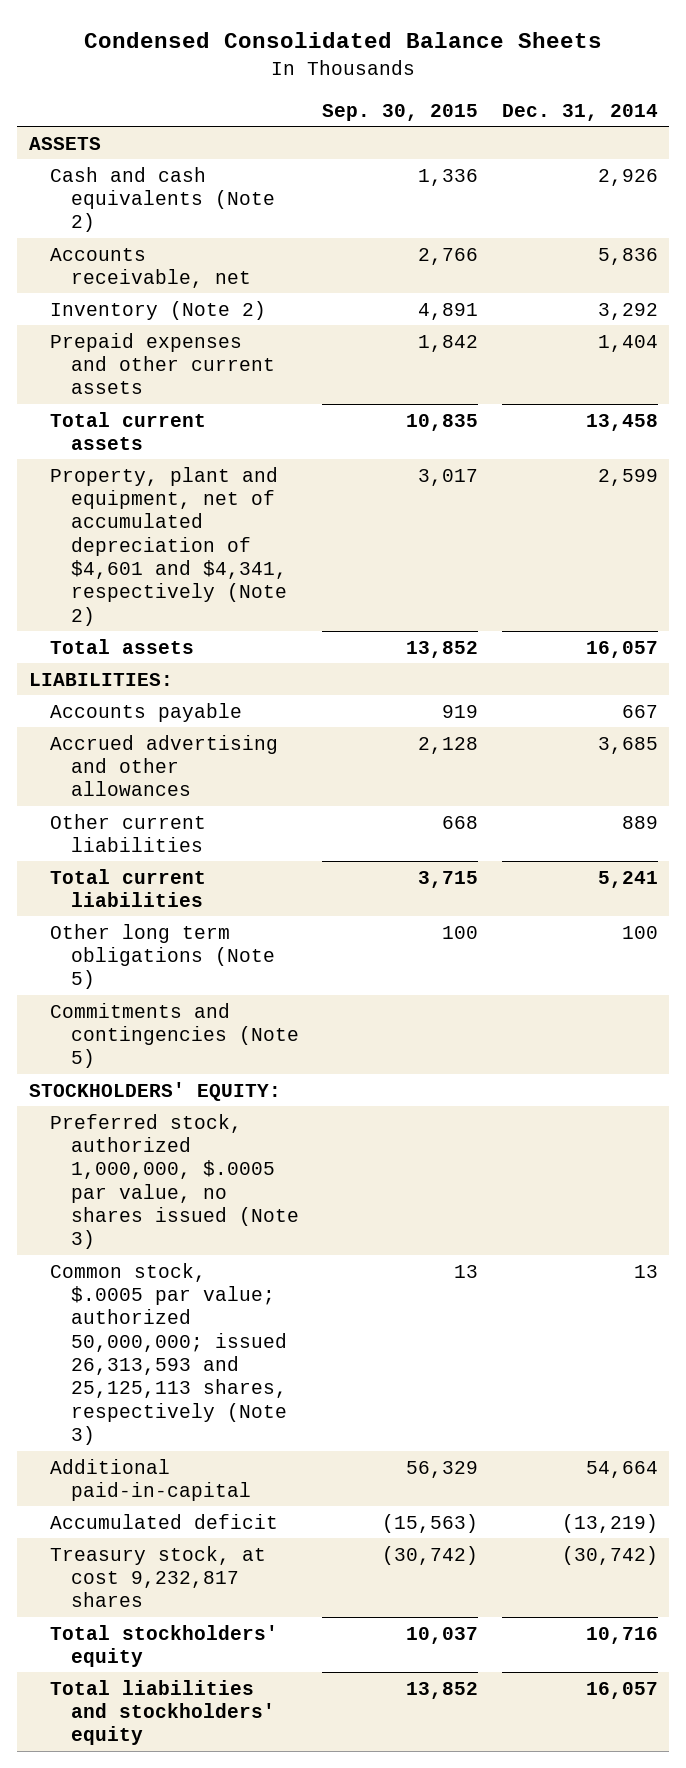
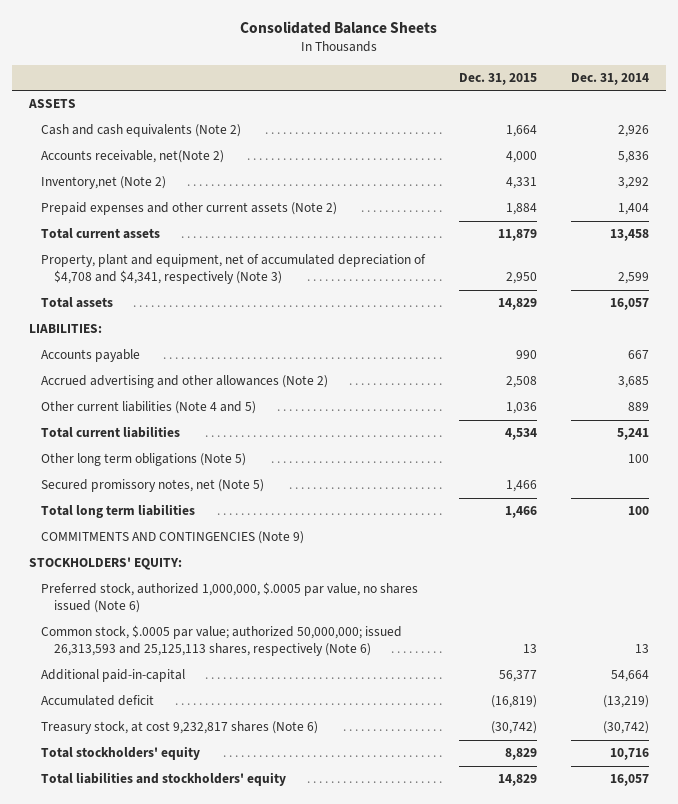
- Condensed Consolidated Balance Sheets
+ Consolidated Balance Sheets
- | Sep. 30, 2015 | Dec. 31, 2014
+ | Dec. 31, 2015 | Dec. 31, 2014
- Accounts receivable, net | 2,766 | 5,836
- Inventory (Note 2) | 4,891 | 3,292
- Prepaid expenses and other current assets | 1,842 | 1,404
+ Accounts receivable, net(Note 2) | 4,000 | 5,836
+ Inventory,net (Note 2) | 4,331 | 3,292
+ Prepaid expenses and other current assets (Note 2) | 1,884 | 1,404
- Property, plant and equipment, net of accumulated depreciation of $4,601 and $4,341, respectively (Note 2) | 3,017 | 2,599
+ Property, plant and equipment, net of accumulated depreciation of $4,708 and $4,341, respectively (Note 3) | 2,950 | 2,599
- Accrued advertising and other allowances | 2,128 | 3,685
- Other current liabilities | 668 | 889
+ Accrued advertising and other allowances (Note 2) | 2,508 | 3,685
+ Other current liabilities (Note 4 and 5) | 1,036 | 889
- Commitments and contingencies (Note 5)
+ Secured promissory notes, net (Note 5) | 1,466 |
+ Total long term liabilities | 1,466 | 100
+ COMMITMENTS AND CONTINGENCIES (Note 9)
- Preferred stock, authorized 1,000,000, $.0005 par value, no shares issued (Note 3)
- Common stock, $.0005 par value; authorized 50,000,000; issued 26,313,593 and 25,125,113 shares, respectively (Note 3) | 13 | 13
+ Preferred stock, authorized 1,000,000, $.0005 par value, no shares issued (Note 6)
+ Common stock, $.0005 par value; authorized 50,000,000; issued 26,313,593 and 25,125,113 shares, respectively (Note 6) | 13 | 13
- Treasury stock, at cost 9,232,817 shares | (30,742) | (30,742)
+ Treasury stock, at cost 9,232,817 shares (Note 6) | (30,742) | (30,742)

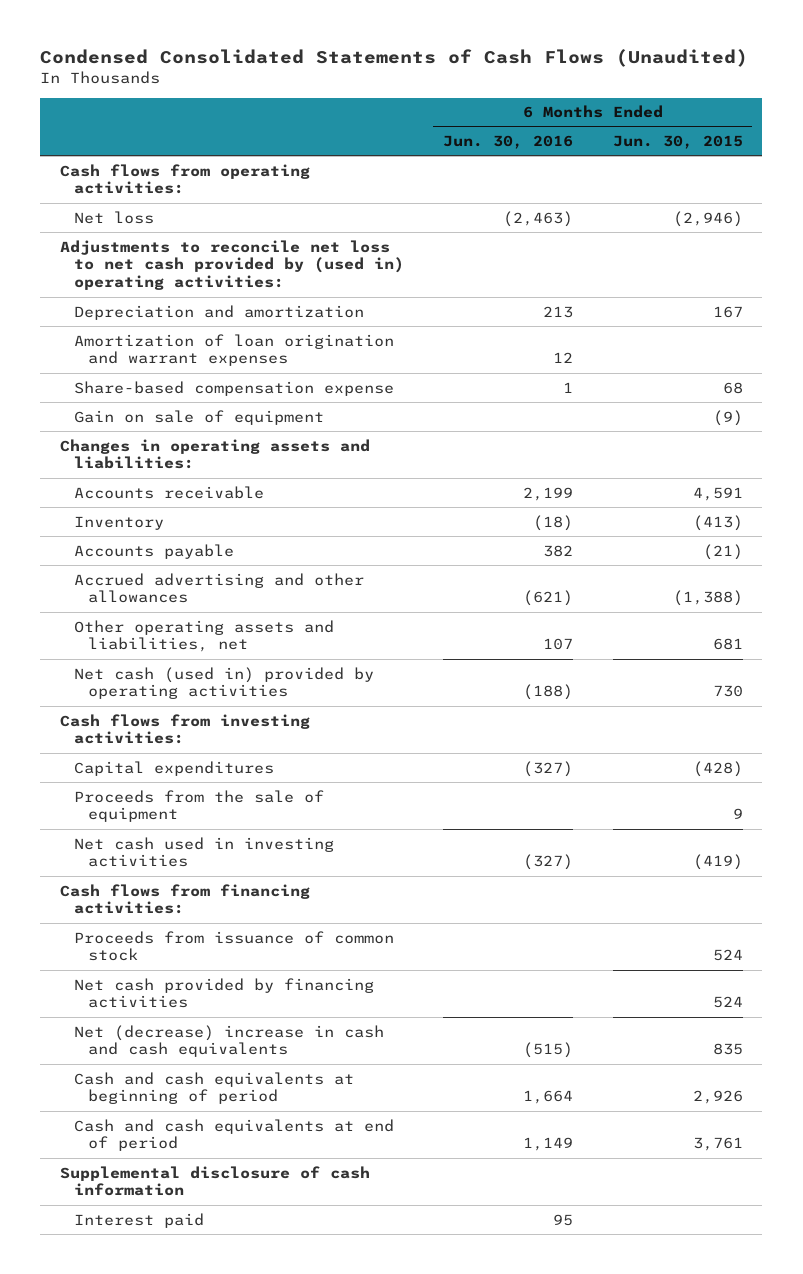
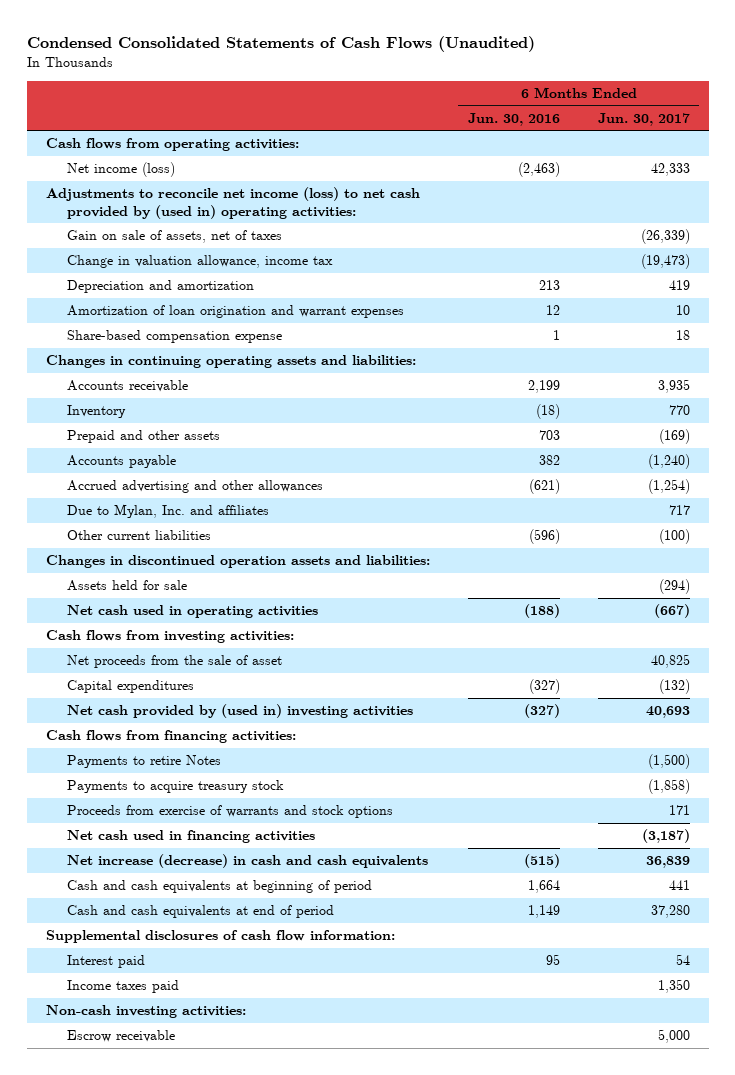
- | 6 Months Ended Jun. 30, 2016 | 6 Months Ended Jun. 30, 2015
+ | 6 Months Ended Jun. 30, 2016 | 6 Months Ended Jun. 30, 2017
- Net loss | (2,463) | (2,946)
- Adjustments to reconcile net loss to net cash provided by (used in) operating activities:
+ Net income (loss) | (2,463) | 42,333
+ Adjustments to reconcile net income (loss) to net cash provided by (used in) operating activities:
+ Gain on sale of assets, net of taxes | | (26,339)
+ Change in valuation allowance, income tax | | (19,473)
- Gain on sale of equipment | | (9)
- Changes in operating assets and liabilities:
+ Changes in continuing operating assets and liabilities:
+ Prepaid and other assets | 703 | (169)
- Other operating assets and liabilities, net | 107 | 681
- Net cash (used in) provided by operating activities | (188) | 730
+ Due to Mylan, Inc. and affiliates | | 717
+ Other current liabilities | (596) | (100)
+ Changes in discontinued operation assets and liabilities:
+ Assets held for sale | | (294)
+ Net cash used in operating activities | (188) | (667)
+ Net proceeds from the sale of asset | | 40,825
- Proceeds from the sale of equipment | | 9
- Net cash used in investing activities | (327) | (419)
+ Net cash provided by (used in) investing activities | (327) | 40,693
- Proceeds from issuance of common stock | | 524
- Net cash provided by financing activities | | 524
- Net (decrease) increase in cash and cash equivalents | (515) | 835
+ Payments to retire Notes | | (1,500)
+ Payments to acquire treasury stock | | (1,858)
+ Proceeds from exercise of warrants and stock options | | 171
+ Net cash used in financing activities | | (3,187)
+ Net increase (decrease) in cash and cash equivalents | (515) | 36,839
- Supplemental disclosure of cash information
+ Supplemental disclosures of cash flow information:
+ Income taxes paid | | 1,350
+ Non-cash investing activities:
+ Escrow receivable | | 5,000

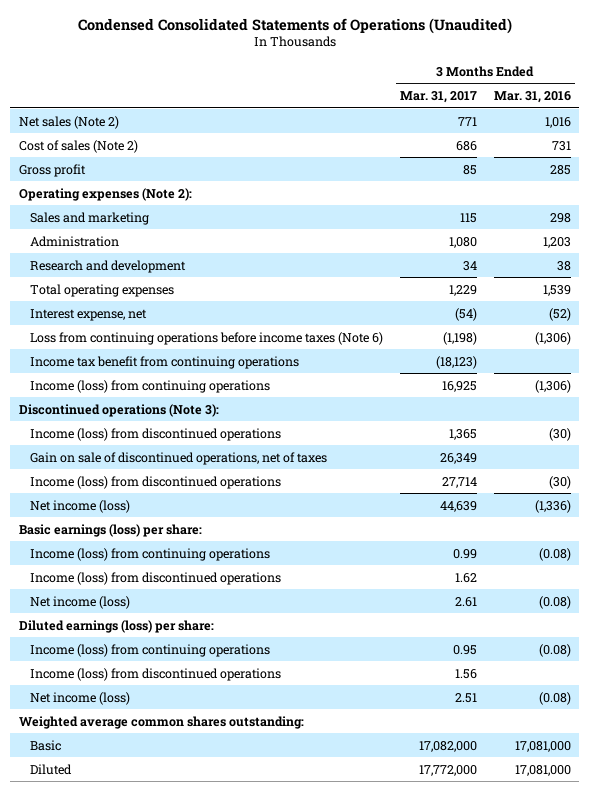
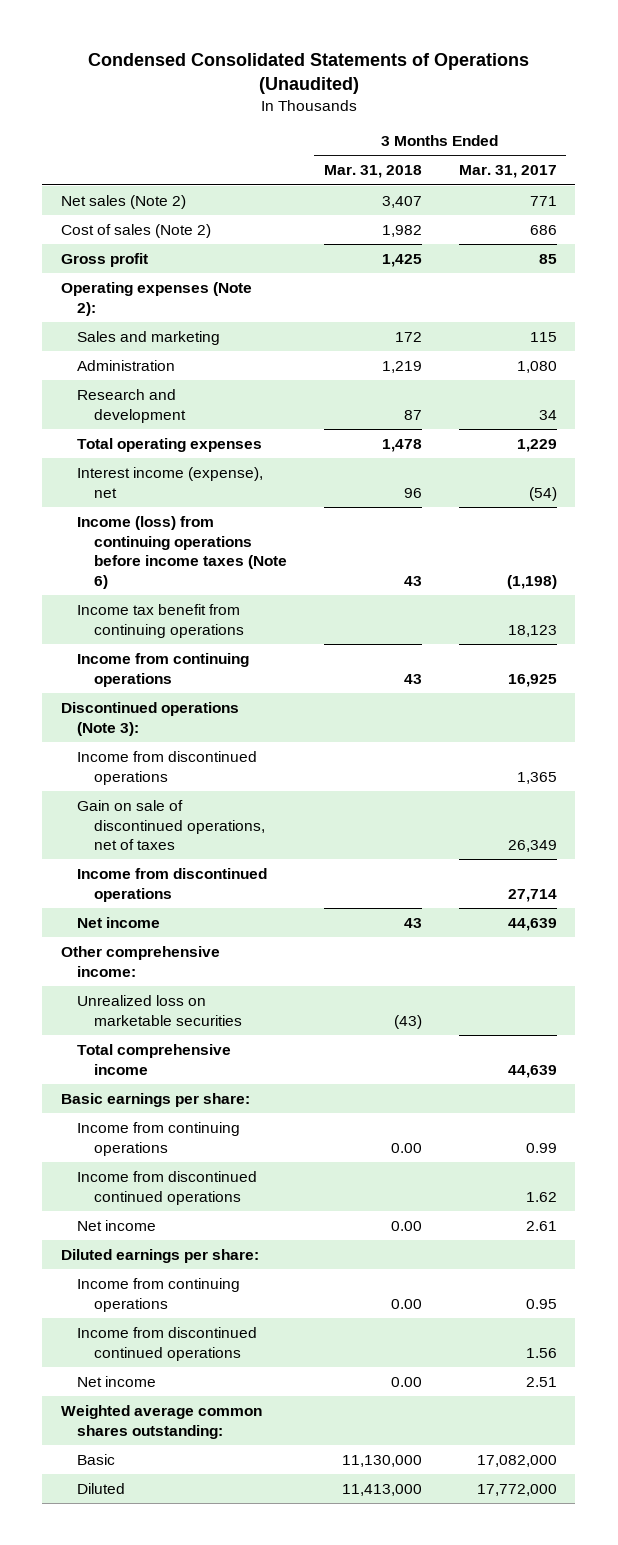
- | 3 Months Ended Mar. 31, 2017 | 3 Months Ended Mar. 31, 2016
+ | 3 Months Ended Mar. 31, 2018 | 3 Months Ended Mar. 31, 2017
- Interest expense, net | (54) | (52)
- Loss from continuing operations before income taxes (Note 6) | (1,198) | (1,306)
- Income tax benefit from continuing operations | (18,123) |
- Income (loss) from continuing operations | 16,925 | (1,306)
+ Interest income (expense), net | 96 | (54)
+ Income (loss) from continuing operations before income taxes (Note 6) | 43 | (1,198)
+ Income tax benefit from continuing operations | | 18,123
+ Income from continuing operations | 43 | 16,925
- Income (loss) from discontinued operations | 1,365 | (30)
+ Income from discontinued operations | | 1,365
- Income (loss) from discontinued operations | 27,714 | (30)
- Net income (loss) | 44,639 | (1,336)
- Basic earnings (loss) per share:
- Income (loss) from continuing operations | 0.99 | (0.08)
- Income (loss) from discontinued operations | 1.62 |
- Net income (loss) | 2.61 | (0.08)
- Diluted earnings (loss) per share:
- Income (loss) from continuing operations | 0.95 | (0.08)
- Income (loss) from discontinued operations | 1.56 |
- Net income (loss) | 2.51 | (0.08)
+ Income from discontinued operations | | 27,714
+ Net income | 43 | 44,639
+ Other comprehensive income:
+ Unrealized loss on marketable securities | (43) |
+ Total comprehensive income | | 44,639
+ Basic earnings per share:
+ Income from continuing operations | 0.00 | 0.99
+ Income from discontinued continued operations | | 1.62
+ Net income | 0.00 | 2.61
+ Diluted earnings per share:
+ Income from continuing operations | 0.00 | 0.95
+ Income from discontinued continued operations | | 1.56
+ Net income | 0.00 | 2.51

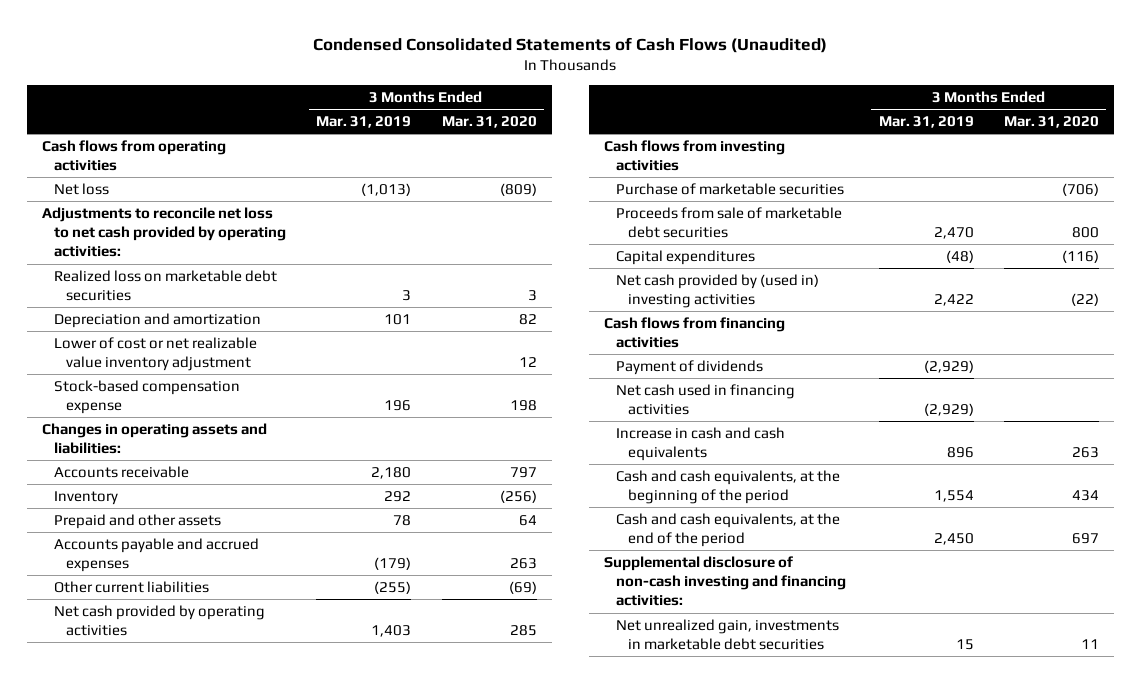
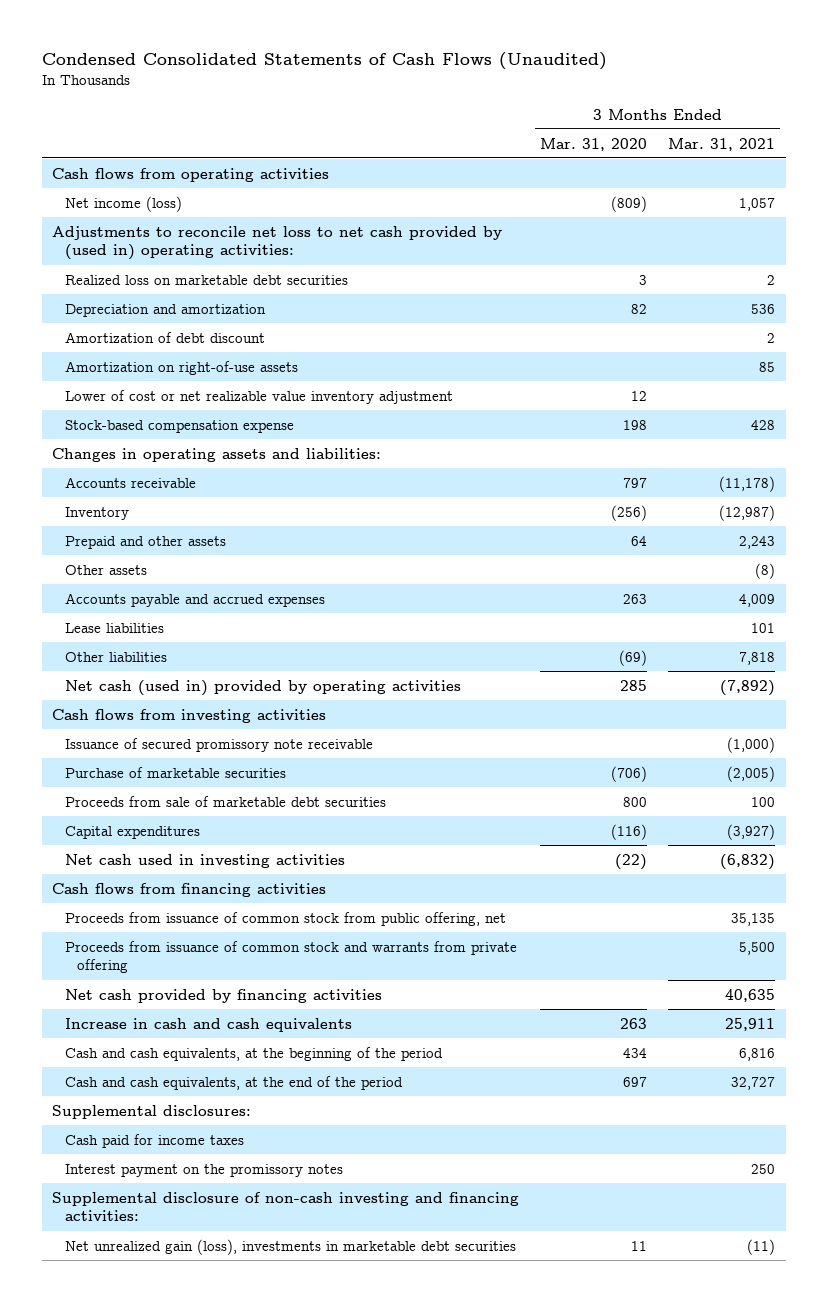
- | 3 Months Ended Mar. 31, 2019 | 3 Months Ended Mar. 31, 2020
+ | 3 Months Ended Mar. 31, 2020 | 3 Months Ended Mar. 31, 2021
- Net loss | (1,013) | (809)
- Adjustments to reconcile net loss to net cash provided by operating activities:
+ Net income (loss) | (809) | 1,057
+ Adjustments to reconcile net loss to net cash provided by (used in) operating activities:
+ Amortization of debt discount | | 2
+ Amortization on right-of-use assets | | 85
+ Other assets | | (8)
- Other current liabilities | (255) | (69)
- Net cash provided by operating activities | 1,403 | 285
+ Lease liabilities | | 101
+ Other liabilities | (69) | 7,818
+ Net cash (used in) provided by operating activities | 285 | (7,892)
+ Issuance of secured promissory note receivable | | (1,000)
- Net cash provided by (used in) investing activities | 2,422 | (22)
+ Net cash used in investing activities | (22) | (6,832)
- Payment of dividends | (2,929) |
- Net cash used in financing activities | (2,929) |
+ Proceeds from issuance of common stock from public offering, net | | 35,135
+ Proceeds from issuance of common stock and warrants from private offering | | 5,500
+ Net cash provided by financing activities | | 40,635
+ Supplemental disclosures:
+ Cash paid for income taxes
+ Interest payment on the promissory notes | | 250
- Net unrealized gain, investments in marketable debt securities | 15 | 11
+ Net unrealized gain (loss), investments in marketable debt securities | 11 | (11)

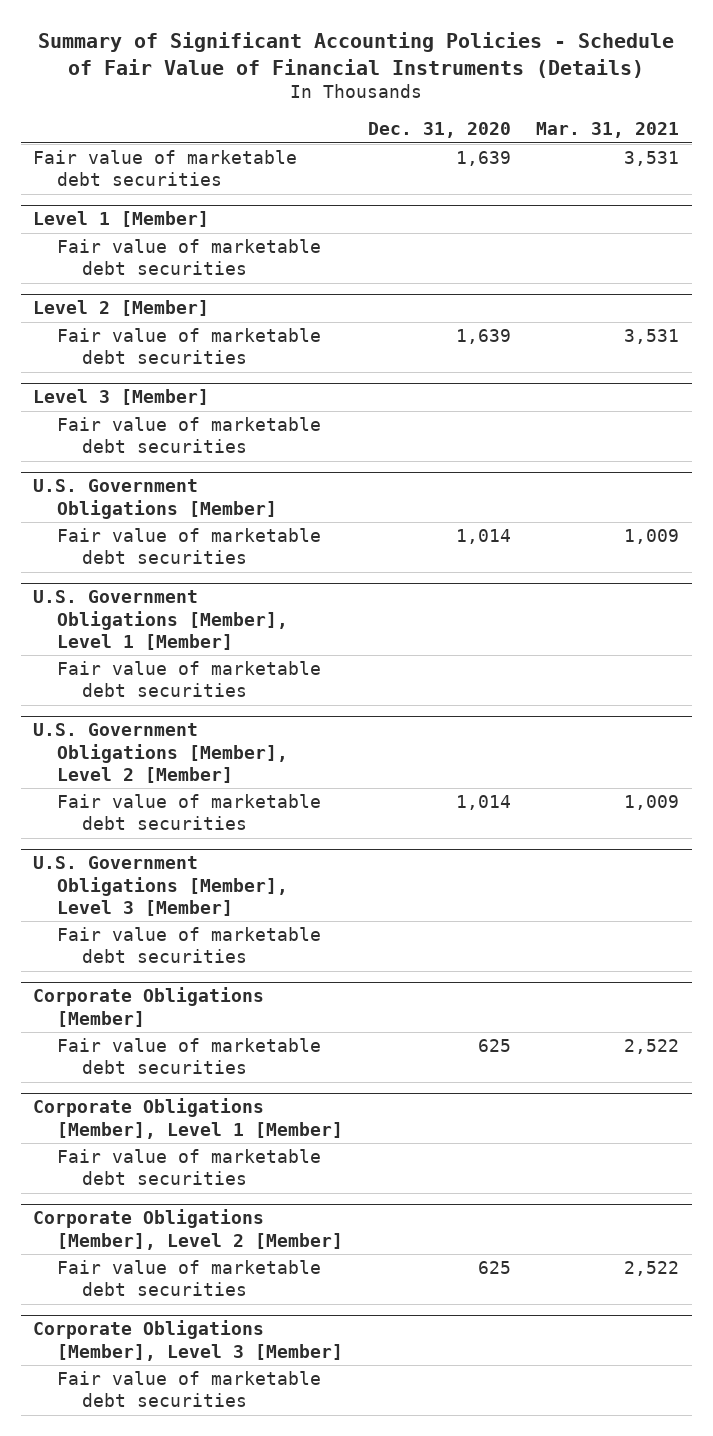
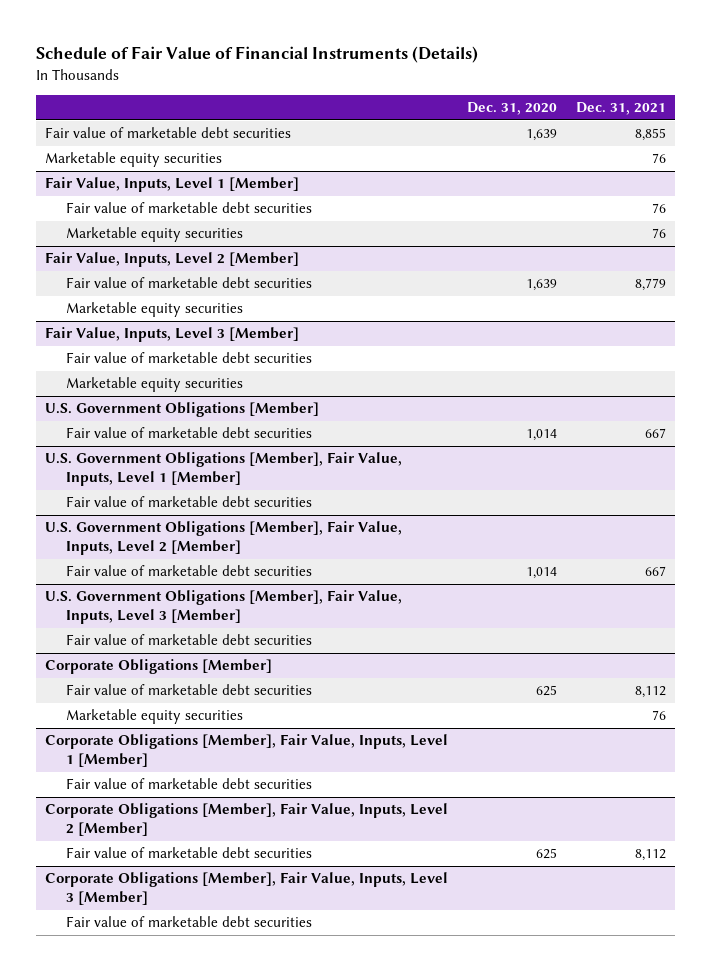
- Summary of Significant Accounting Policies - Schedule of Fair Value of Financial Instruments (Details)
+ Schedule of Fair Value of Financial Instruments (Details)
- | Dec. 31, 2020 | Mar. 31, 2021
+ | Dec. 31, 2020 | Dec. 31, 2021
- Level 1 [Member]
+ Marketable equity securities | | 76
+ Fair Value, Inputs, Level 1 [Member]
- Level 2 [Member]
+ Marketable equity securities | | 76
+ Fair Value, Inputs, Level 2 [Member]
- Level 3 [Member]
+ Marketable equity securities
+ Fair Value, Inputs, Level 3 [Member]
+ Marketable equity securities
- U.S. Government Obligations [Member], Level 1 [Member]
+ U.S. Government Obligations [Member], Fair Value, Inputs, Level 1 [Member]
- U.S. Government Obligations [Member], Level 2 [Member]
+ U.S. Government Obligations [Member], Fair Value, Inputs, Level 2 [Member]
- U.S. Government Obligations [Member], Level 3 [Member]
+ U.S. Government Obligations [Member], Fair Value, Inputs, Level 3 [Member]
- Corporate Obligations [Member], Level 1 [Member]
@ Corporate Obligations [Member]
+ Marketable equity securities | | 76
+ Corporate Obligations [Member], Fair Value, Inputs, Level 1 [Member]
- Corporate Obligations [Member], Level 2 [Member]
+ Corporate Obligations [Member], Fair Value, Inputs, Level 2 [Member]
- Corporate Obligations [Member], Level 3 [Member]
+ Corporate Obligations [Member], Fair Value, Inputs, Level 3 [Member]

